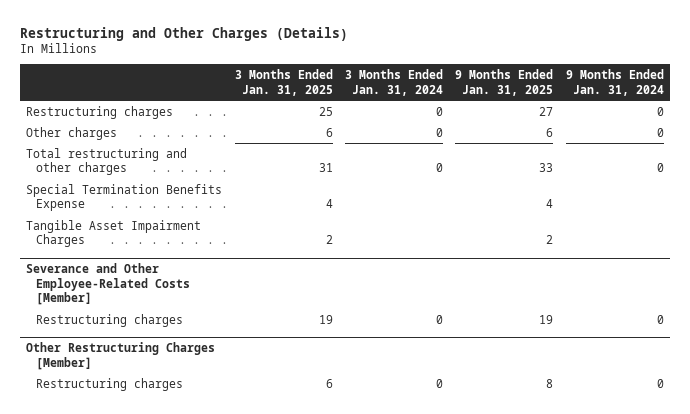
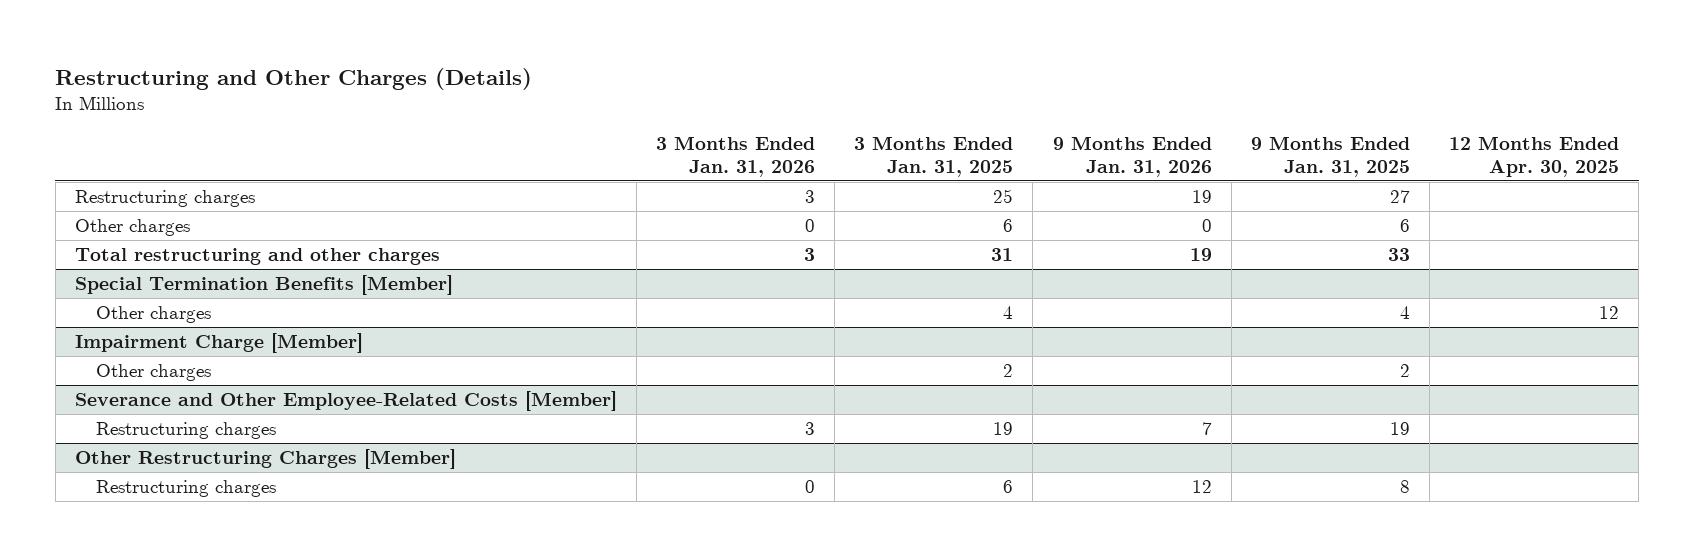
- | 3 Months Ended Jan. 31, 2025 | 3 Months Ended Jan. 31, 2024 | 9 Months Ended Jan. 31, 2025 | 9 Months Ended Jan. 31, 2024
+ | 3 Months Ended Jan. 31, 2026 | 3 Months Ended Jan. 31, 2025 | 9 Months Ended Jan. 31, 2026 | 9 Months Ended Jan. 31, 2025 | 12 Months Ended Apr. 30, 2025
- Special Termination Benefits Expense | 4 | | 4 |
- Tangible Asset Impairment Charges | 2 | | 2 |
+ Special Termination Benefits [Member]
+ Other charges | | 4 | | 4 | 12
+ Impairment Charge [Member]
+ Other charges | | 2 | | 2 |

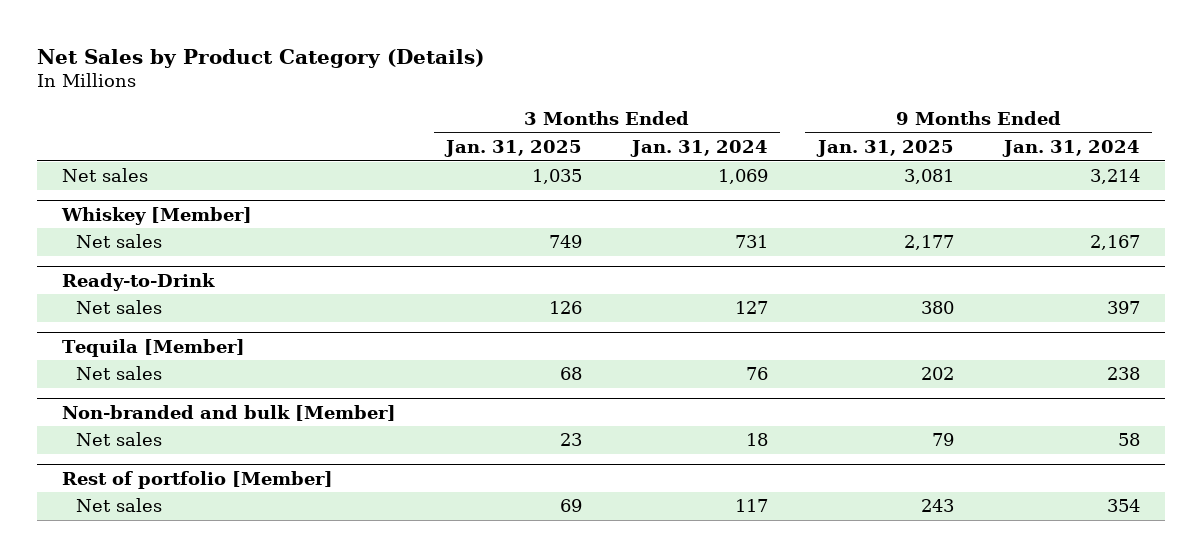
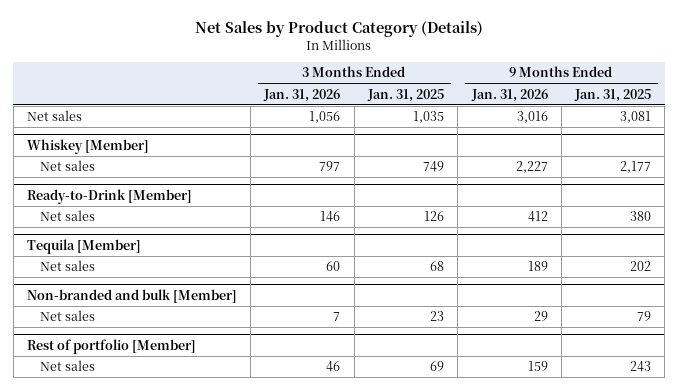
- | 3 Months Ended Jan. 31, 2025 | 3 Months Ended Jan. 31, 2024 | 9 Months Ended Jan. 31, 2025 | 9 Months Ended Jan. 31, 2024
+ | 3 Months Ended Jan. 31, 2026 | 3 Months Ended Jan. 31, 2025 | 9 Months Ended Jan. 31, 2026 | 9 Months Ended Jan. 31, 2025
- Ready-to-Drink
+ Ready-to-Drink [Member]

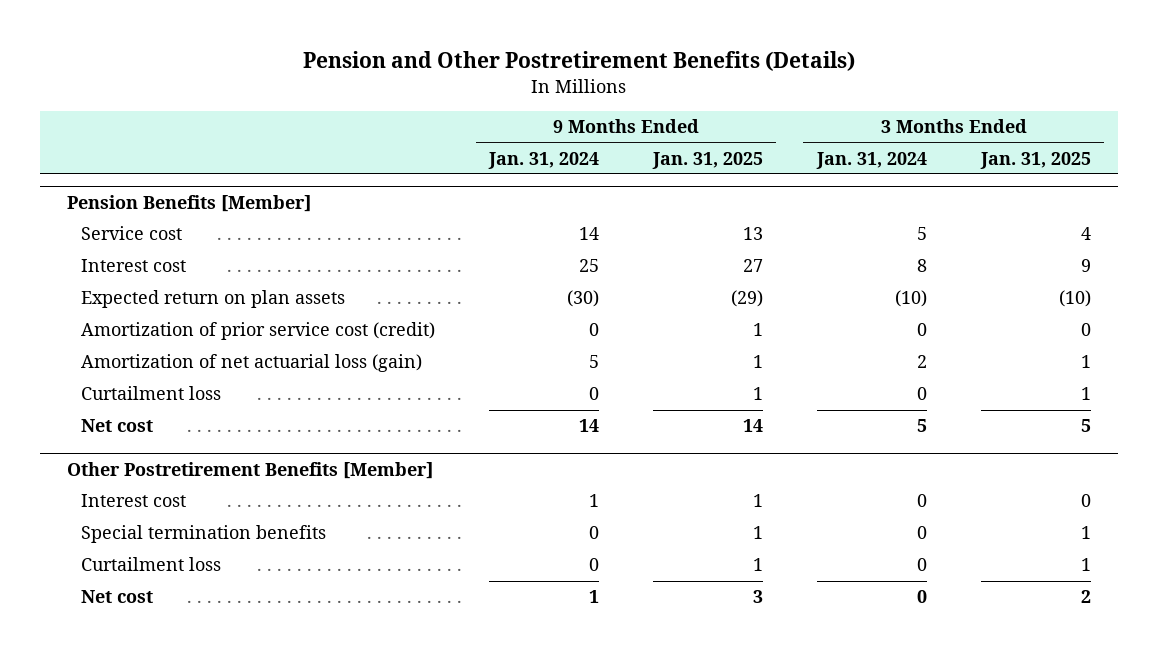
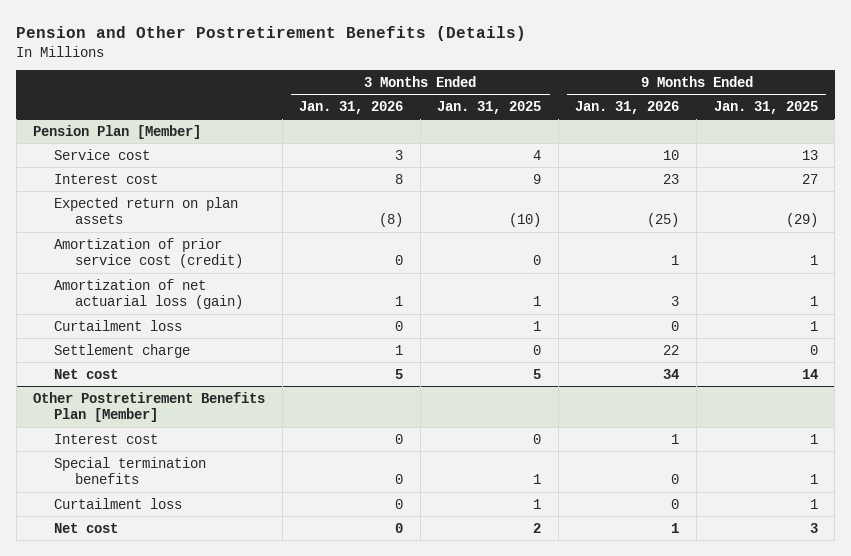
- | 9 Months Ended Jan. 31, 2024 | 9 Months Ended Jan. 31, 2025 | 3 Months Ended Jan. 31, 2024 | 3 Months Ended Jan. 31, 2025
+ | 3 Months Ended Jan. 31, 2026 | 3 Months Ended Jan. 31, 2025 | 9 Months Ended Jan. 31, 2026 | 9 Months Ended Jan. 31, 2025
- Pension Benefits [Member]
+ Pension Plan [Member]
+ Settlement charge | 1 | 0 | 22 | 0
- Other Postretirement Benefits [Member]
+ Other Postretirement Benefits Plan [Member]

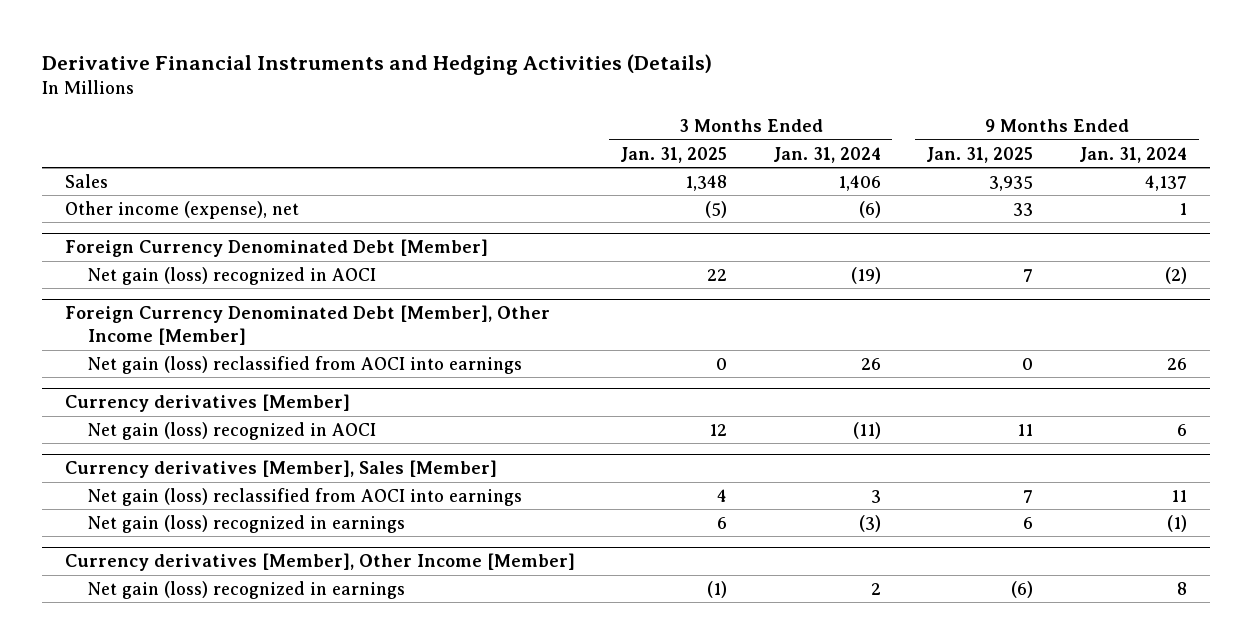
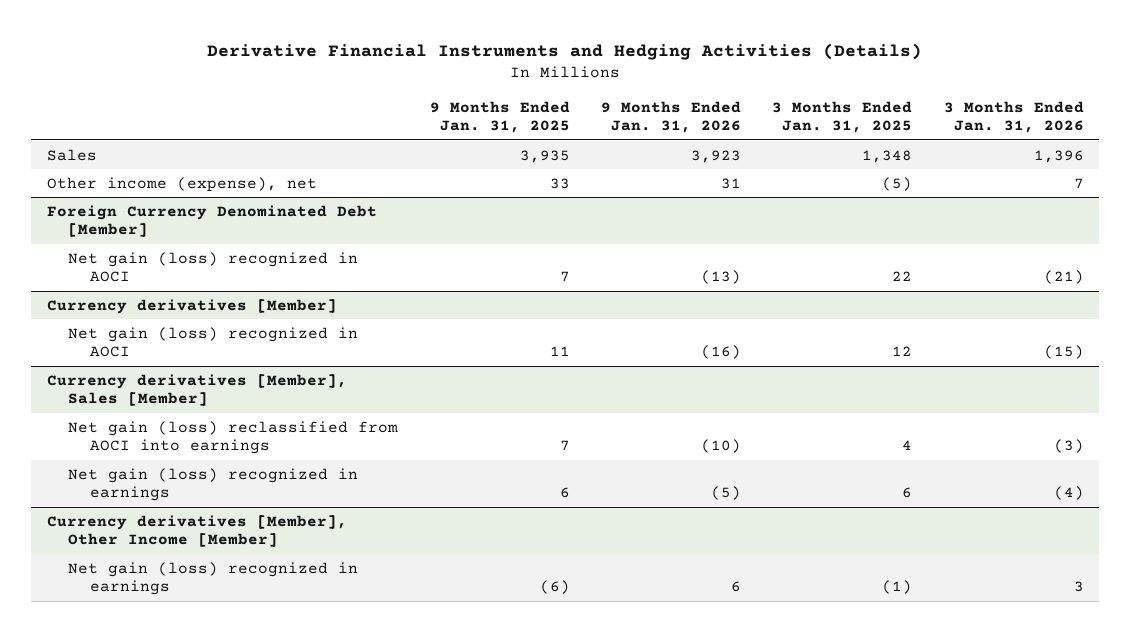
- | 3 Months Ended Jan. 31, 2025 | 3 Months Ended Jan. 31, 2024 | 9 Months Ended Jan. 31, 2025 | 9 Months Ended Jan. 31, 2024
+ | 9 Months Ended Jan. 31, 2025 | 9 Months Ended Jan. 31, 2026 | 3 Months Ended Jan. 31, 2025 | 3 Months Ended Jan. 31, 2026
- Foreign Currency Denominated Debt [Member], Other Income [Member]
- Net gain (loss) reclassified from AOCI into earnings | 0 | 26 | 0 | 26

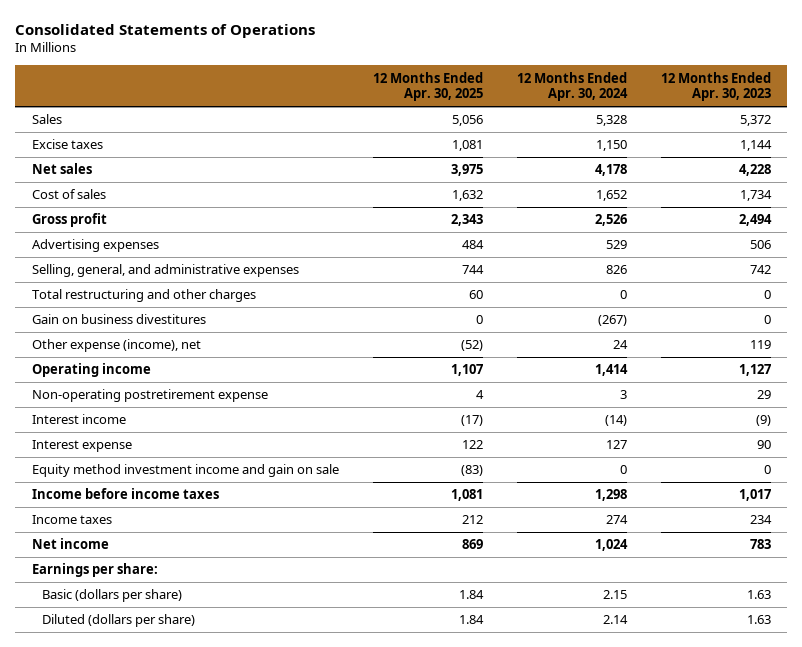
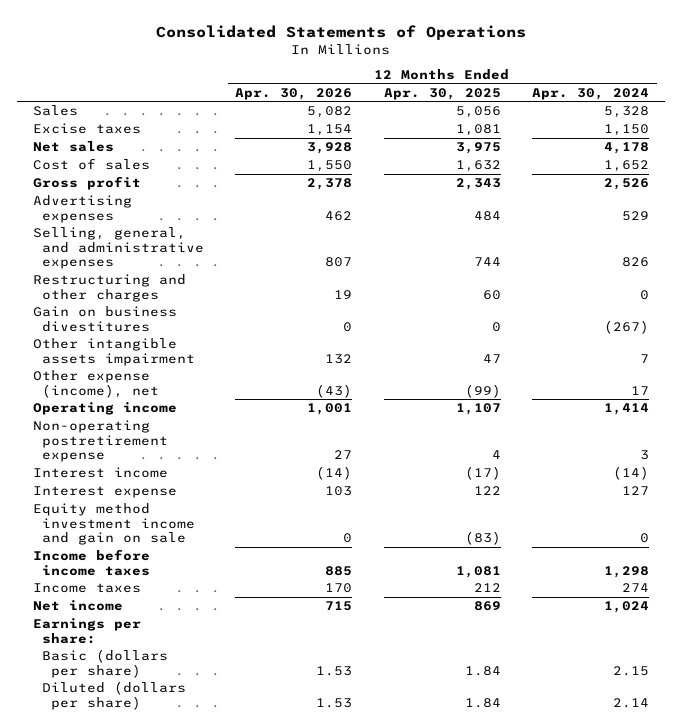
- | 12 Months Ended Apr. 30, 2025 | 12 Months Ended Apr. 30, 2024 | 12 Months Ended Apr. 30, 2023
+ | 12 Months Ended Apr. 30, 2026 | 12 Months Ended Apr. 30, 2025 | 12 Months Ended Apr. 30, 2024
- Total restructuring and other charges | 60 | 0 | 0
+ Restructuring and other charges | 19 | 60 | 0
- Other expense (income), net | (52) | 24 | 119
+ Other intangible assets impairment | 132 | 47 | 7
+ Other expense (income), net | (43) | (99) | 17

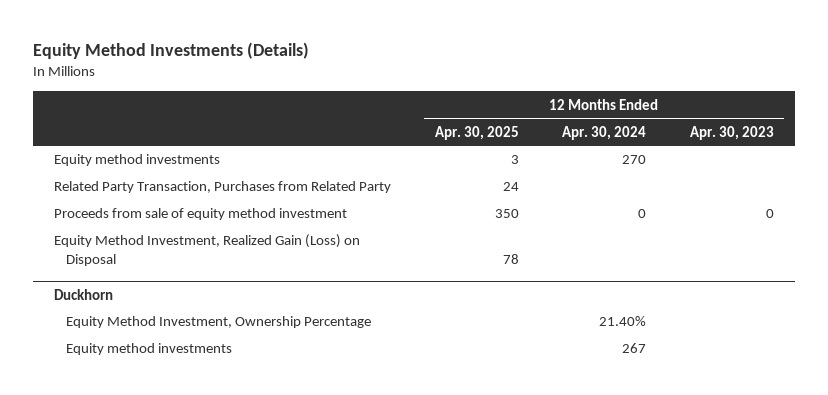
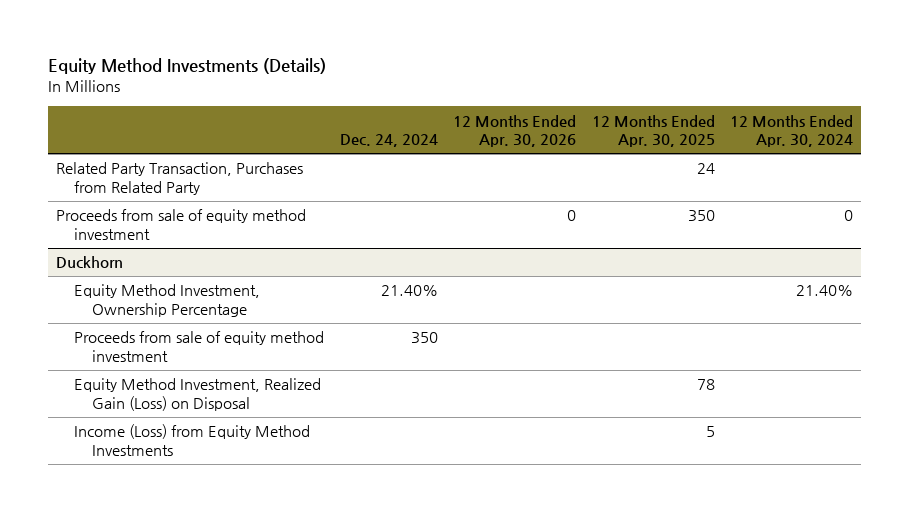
- | 12 Months Ended Apr. 30, 2025 | 12 Months Ended Apr. 30, 2024 | 12 Months Ended Apr. 30, 2023
+ | Dec. 24, 2024 | 12 Months Ended Apr. 30, 2026 | 12 Months Ended Apr. 30, 2025 | 12 Months Ended Apr. 30, 2024
- Equity method investments | 3 | 270 |
- Equity Method Investment, Realized Gain (Loss) on Disposal | 78 | |
@ Duckhorn
- Equity method investments | | 267 |
+ Proceeds from sale of equity method investment | 350 | | |
+ Equity Method Investment, Realized Gain (Loss) on Disposal | | | 78 |
+ Income (Loss) from Equity Method Investments | | | 5 |

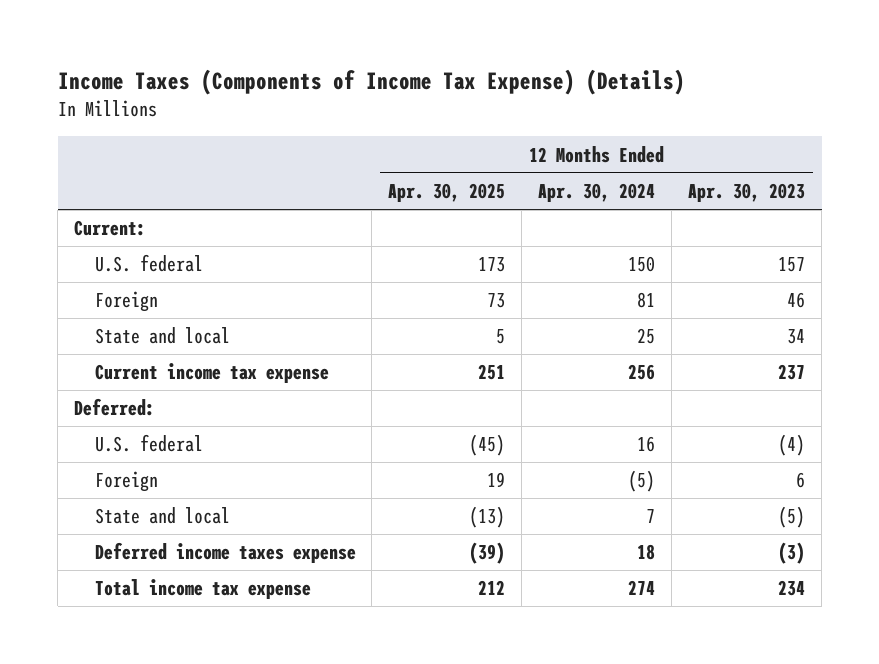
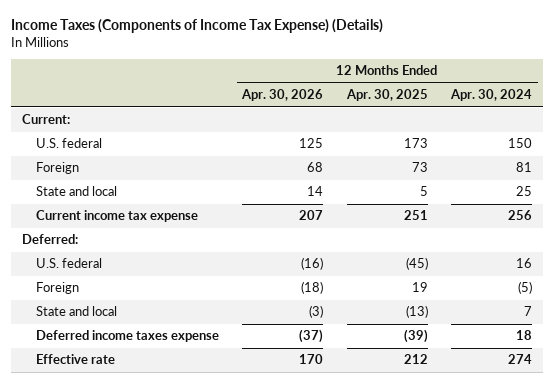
- | 12 Months Ended Apr. 30, 2025 | 12 Months Ended Apr. 30, 2024 | 12 Months Ended Apr. 30, 2023
+ | 12 Months Ended Apr. 30, 2026 | 12 Months Ended Apr. 30, 2025 | 12 Months Ended Apr. 30, 2024
- Total income tax expense | 212 | 274 | 234
+ Effective rate | 170 | 212 | 274

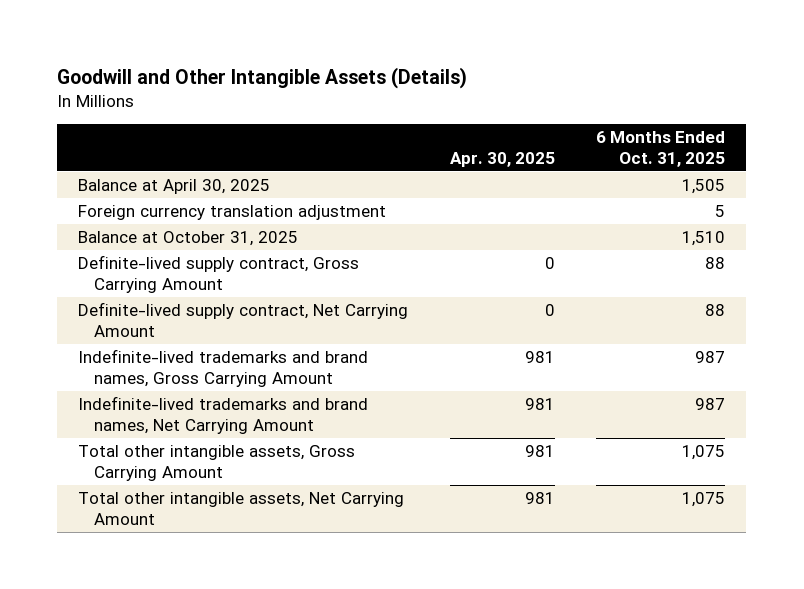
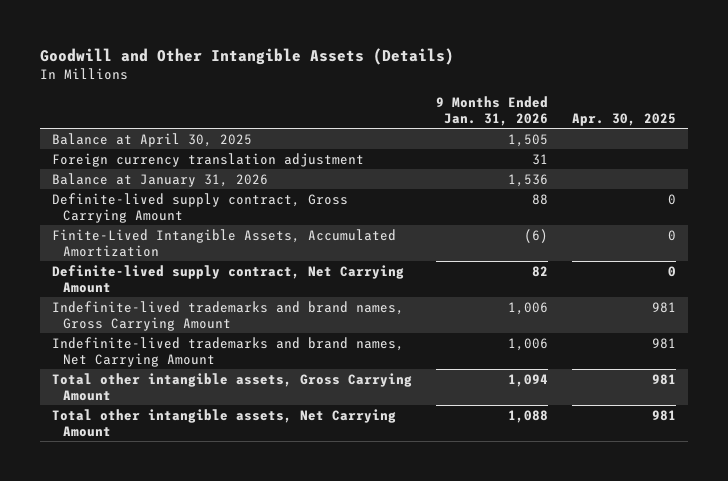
- | Apr. 30, 2025 | 6 Months Ended Oct. 31, 2025
+ | 9 Months Ended Jan. 31, 2026 | Apr. 30, 2025
- Balance at October 31, 2025 | | 1,510
+ Balance at January 31, 2026 | 1,536 |
+ Finite-Lived Intangible Assets, Accumulated Amortization | (6) | 0

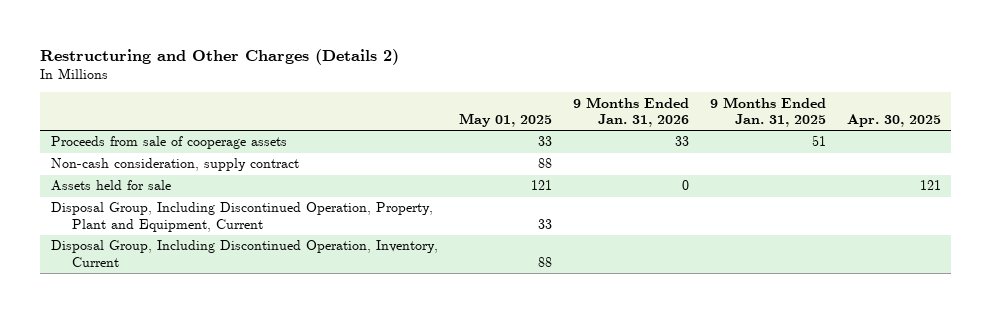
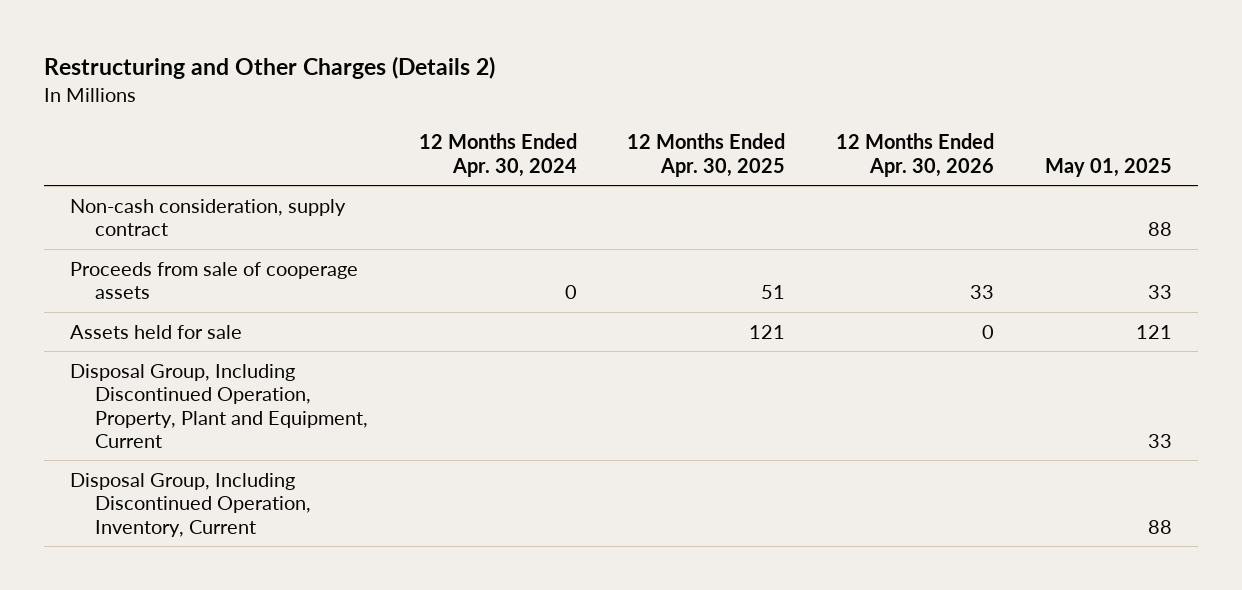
- | May 01, 2025 | 9 Months Ended Jan. 31, 2026 | 9 Months Ended Jan. 31, 2025 | Apr. 30, 2025
+ | 12 Months Ended Apr. 30, 2024 | 12 Months Ended Apr. 30, 2025 | 12 Months Ended Apr. 30, 2026 | May 01, 2025
moved down: Proceeds from sale of cooperage assets | 0 | 51 | 33 | 33

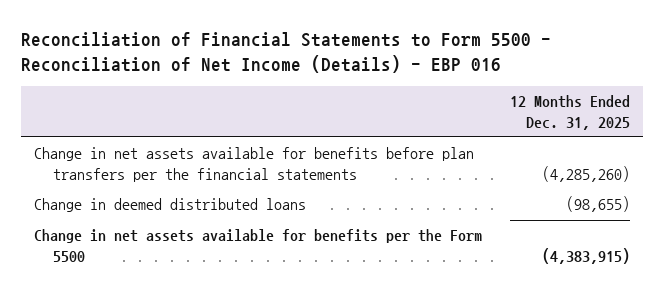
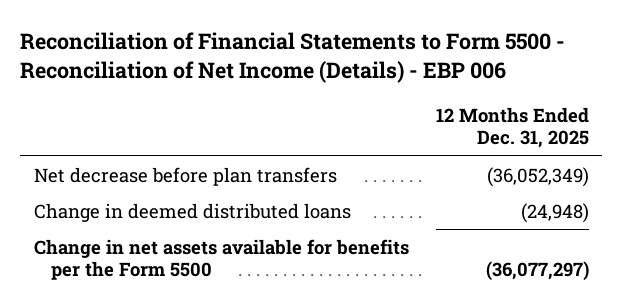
- Reconciliation of Financial Statements to Form 5500 - Reconciliation of Net Income (Details) - EBP 016
+ Reconciliation of Financial Statements to Form 5500 - Reconciliation of Net Income (Details) - EBP 006
- Change in net assets available for benefits before plan transfers per the financial statements | (4,285,260)
- Change in deemed distributed loans | (98,655)
- Change in net assets available for benefits per the Form 5500 | (4,383,915)
+ Net decrease before plan transfers | (36,052,349)
+ Change in deemed distributed loans | (24,948)
+ Change in net assets available for benefits per the Form 5500 | (36,077,297)

